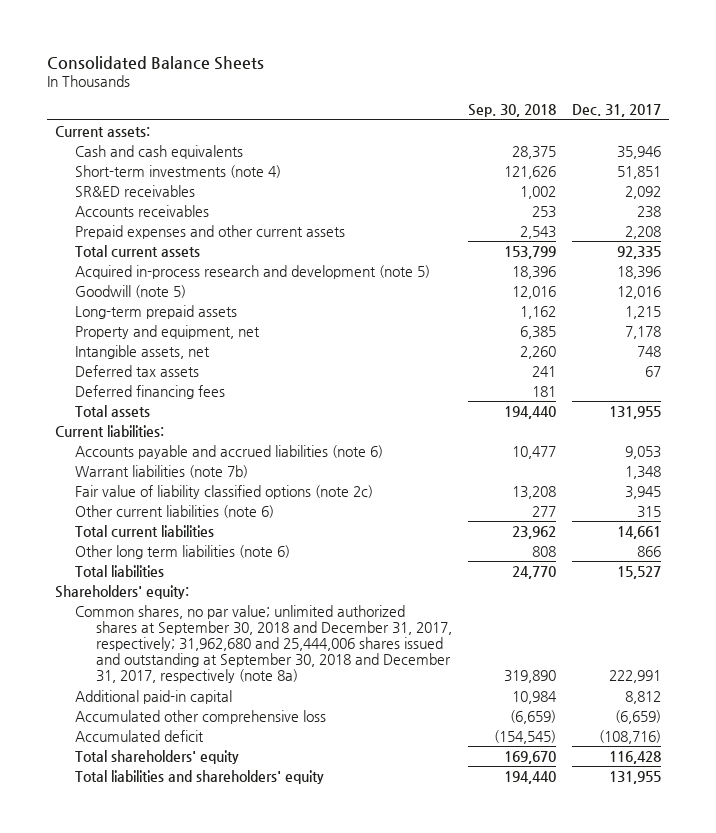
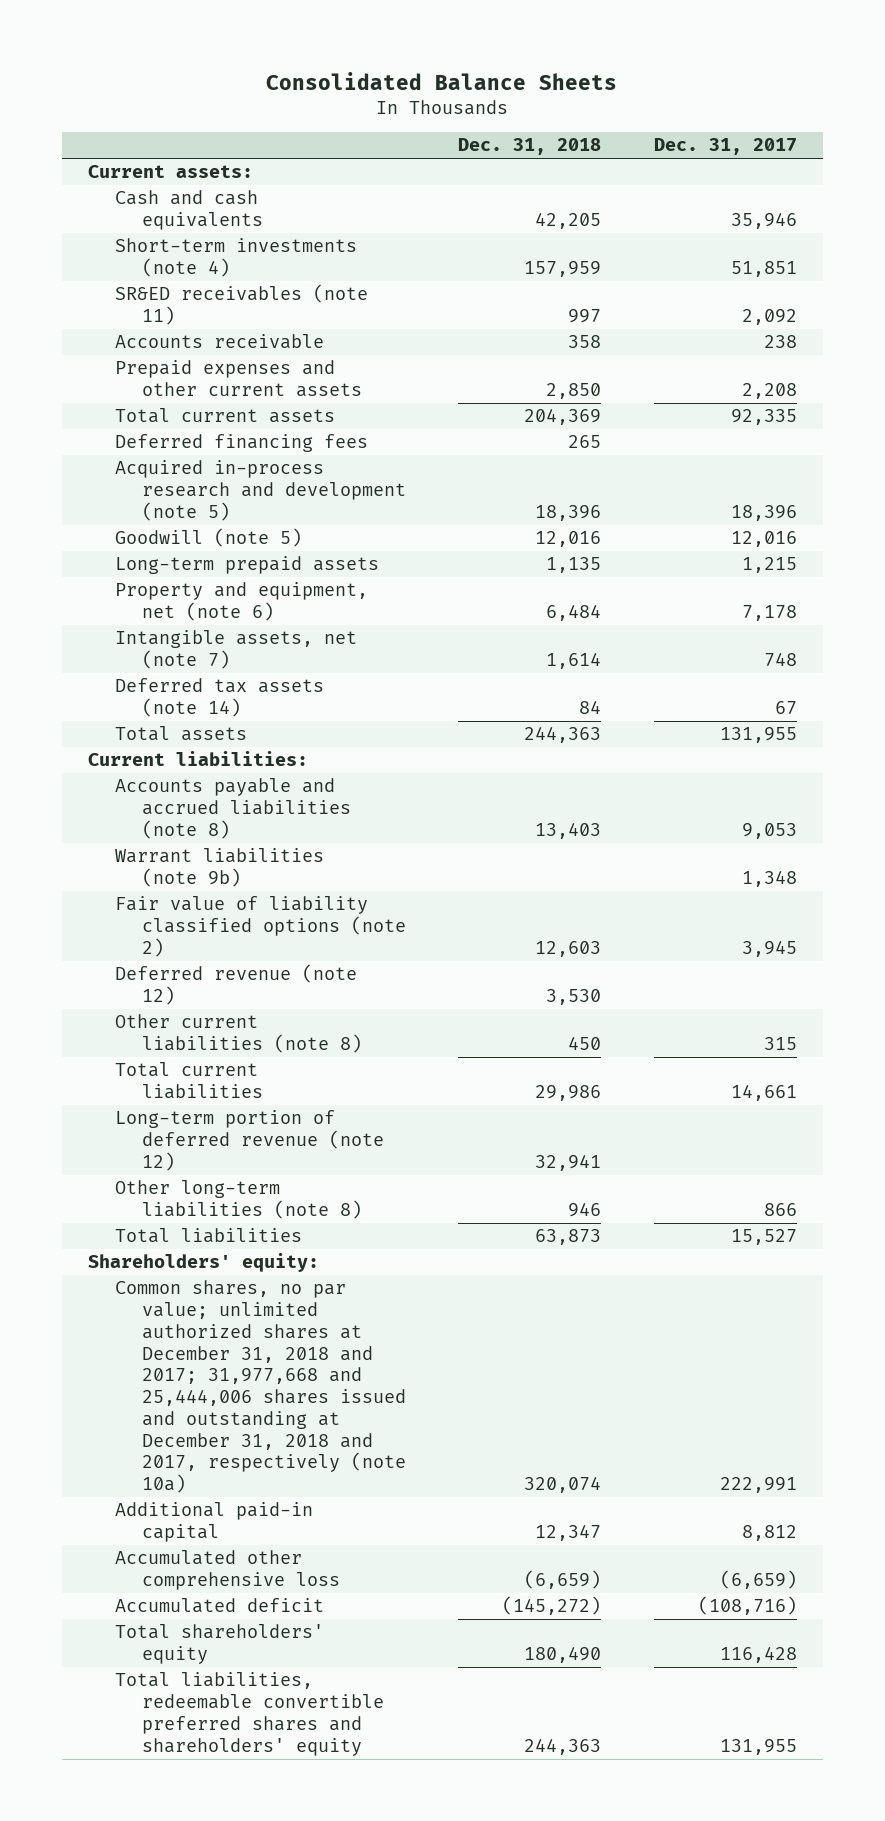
- | Sep. 30, 2018 | Dec. 31, 2017
+ | Dec. 31, 2018 | Dec. 31, 2017
- SR&ED receivables | 1,002 | 2,092
- Accounts receivables | 253 | 238
+ SR&ED receivables (note 11) | 997 | 2,092
+ Accounts receivable | 358 | 238
moved up: Deferred financing fees | 265 |
- Property and equipment, net | 6,385 | 7,178
- Intangible assets, net | 2,260 | 748
- Deferred tax assets | 241 | 67
+ Property and equipment, net (note 6) | 6,484 | 7,178
+ Intangible assets, net (note 7) | 1,614 | 748
+ Deferred tax assets (note 14) | 84 | 67
- Accounts payable and accrued liabilities (note 6) | 10,477 | 9,053
- Warrant liabilities (note 7b) | | 1,348
- Fair value of liability classified options (note 2c) | 13,208 | 3,945
- Other current liabilities (note 6) | 277 | 315
+ Accounts payable and accrued liabilities (note 8) | 13,403 | 9,053
+ Warrant liabilities (note 9b) | | 1,348
+ Fair value of liability classified options (note 2) | 12,603 | 3,945
+ Deferred revenue (note 12) | 3,530 |
+ Other current liabilities (note 8) | 450 | 315
- Other long term liabilities (note 6) | 808 | 866
+ Long-term portion of deferred revenue (note 12) | 32,941 |
+ Other long-term liabilities (note 8) | 946 | 866
- Common shares, no par value; unlimited authorized shares at September 30, 2018 and December 31, 2017, respectively; 31,962,680 and 25,444,006 shares issued and outstanding at September 30, 2018 and December 31, 2017, respectively (note 8a) | 319,890 | 222,991
+ Common shares, no par value; unlimited authorized shares at December 31, 2018 and 2017; 31,977,668 and 25,444,006 shares issued and outstanding at December 31, 2018 and 2017, respectively (note 10a) | 320,074 | 222,991
- Total liabilities and shareholders' equity | 194,440 | 131,955
+ Total liabilities, redeemable convertible preferred shares and shareholders' equity | 244,363 | 131,955

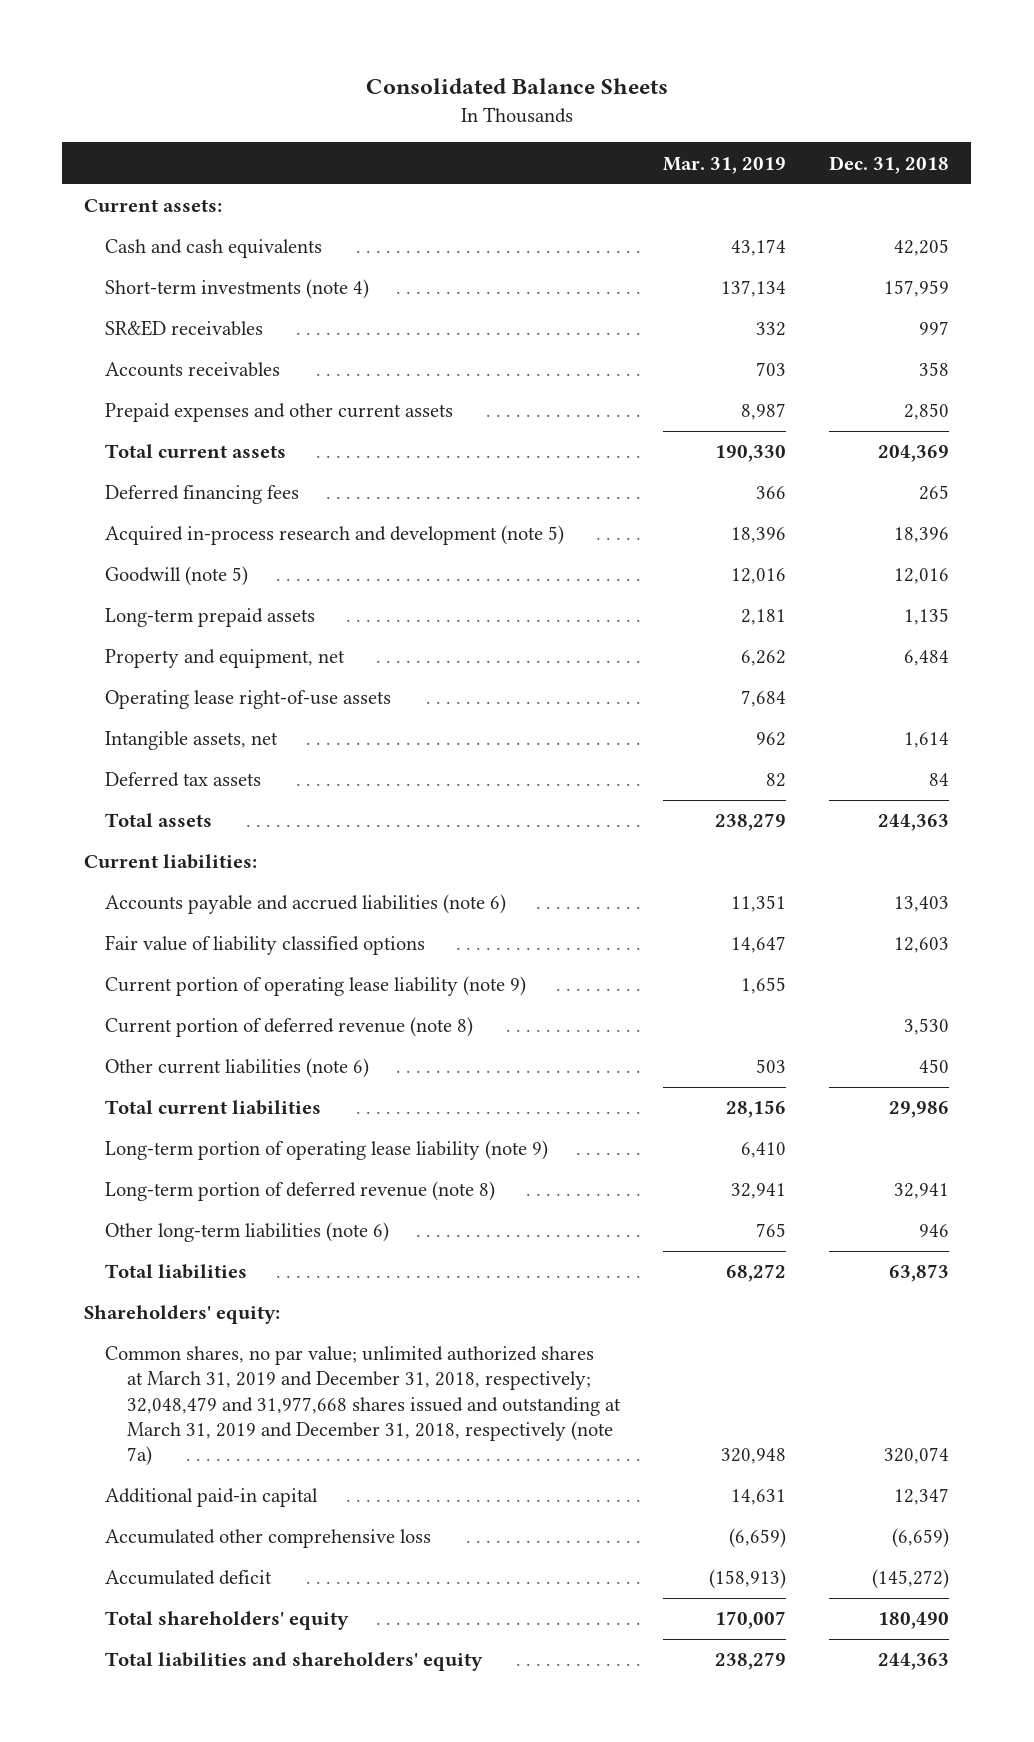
- | Dec. 31, 2018 | Dec. 31, 2017
+ | Mar. 31, 2019 | Dec. 31, 2018
- SR&ED receivables (note 11) | 997 | 2,092
- Accounts receivable | 358 | 238
+ SR&ED receivables | 332 | 997
+ Accounts receivables | 703 | 358
- Property and equipment, net (note 6) | 6,484 | 7,178
- Intangible assets, net (note 7) | 1,614 | 748
- Deferred tax assets (note 14) | 84 | 67
+ Property and equipment, net | 6,262 | 6,484
+ Operating lease right-of-use assets | 7,684 |
+ Intangible assets, net | 962 | 1,614
+ Deferred tax assets | 82 | 84
- Accounts payable and accrued liabilities (note 8) | 13,403 | 9,053
- Warrant liabilities (note 9b) | | 1,348
- Fair value of liability classified options (note 2) | 12,603 | 3,945
- Deferred revenue (note 12) | 3,530 |
- Other current liabilities (note 8) | 450 | 315
+ Accounts payable and accrued liabilities (note 6) | 11,351 | 13,403
+ Fair value of liability classified options | 14,647 | 12,603
+ Current portion of operating lease liability (note 9) | 1,655 |
+ Current portion of deferred revenue (note 8) | | 3,530
+ Other current liabilities (note 6) | 503 | 450
- Long-term portion of deferred revenue (note 12) | 32,941 |
- Other long-term liabilities (note 8) | 946 | 866
+ Long-term portion of operating lease liability (note 9) | 6,410 |
+ Long-term portion of deferred revenue (note 8) | 32,941 | 32,941
+ Other long-term liabilities (note 6) | 765 | 946
- Common shares, no par value; unlimited authorized shares at December 31, 2018 and 2017; 31,977,668 and 25,444,006 shares issued and outstanding at December 31, 2018 and 2017, respectively (note 10a) | 320,074 | 222,991
+ Common shares, no par value; unlimited authorized shares at March 31, 2019 and December 31, 2018, respectively; 32,048,479 and 31,977,668 shares issued and outstanding at March 31, 2019 and December 31, 2018, respectively (note 7a) | 320,948 | 320,074
- Total liabilities, redeemable convertible preferred shares and shareholders' equity | 244,363 | 131,955
+ Total liabilities and shareholders' equity | 238,279 | 244,363

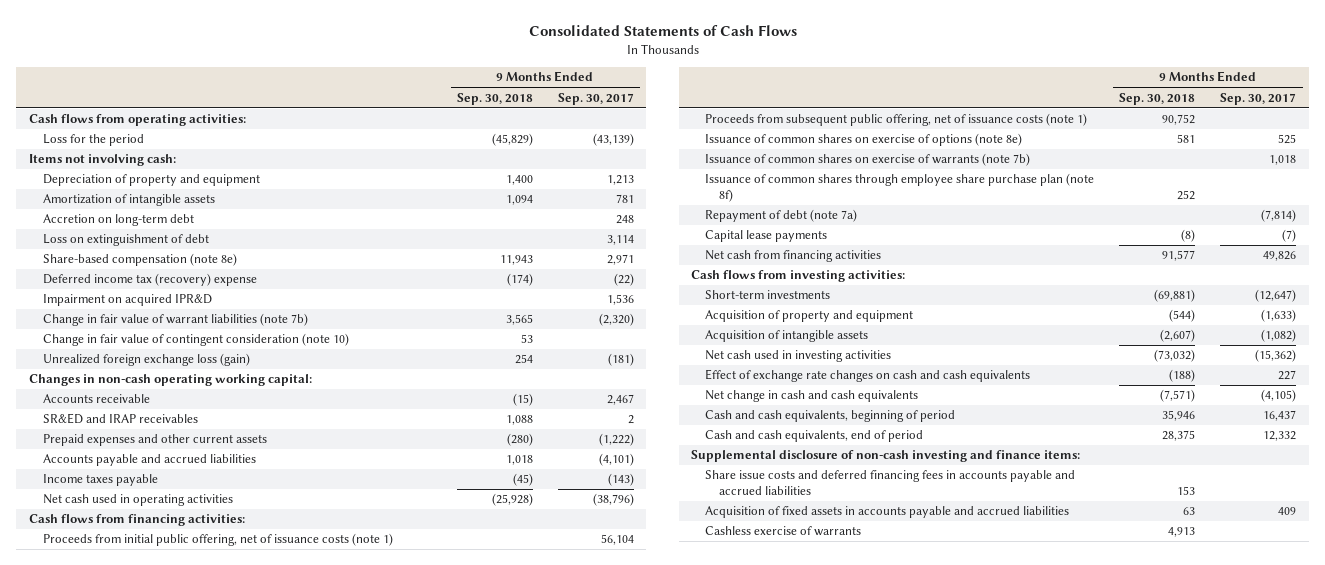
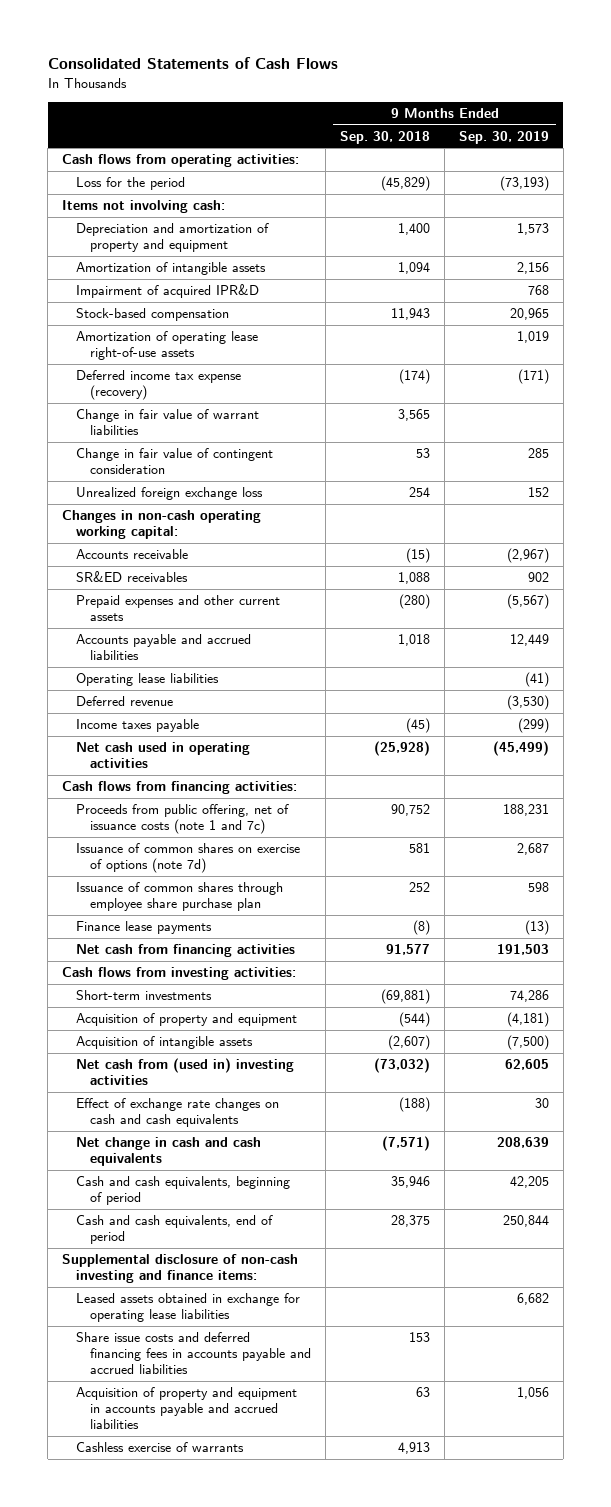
- | 9 Months Ended Sep. 30, 2018 | 9 Months Ended Sep. 30, 2017
+ | 9 Months Ended Sep. 30, 2018 | 9 Months Ended Sep. 30, 2019
- Depreciation of property and equipment | 1,400 | 1,213
+ Depreciation and amortization of property and equipment | 1,400 | 1,573
- Accretion on long-term debt | | 248
- Loss on extinguishment of debt | | 3,114
- Share-based compensation (note 8e) | 11,943 | 2,971
- Deferred income tax (recovery) expense | (174) | (22)
- Impairment on acquired IPR&D | | 1,536
- Change in fair value of warrant liabilities (note 7b) | 3,565 | (2,320)
- Change in fair value of contingent consideration (note 10) | 53 |
- Unrealized foreign exchange loss (gain) | 254 | (181)
+ Impairment of acquired IPR&D | | 768
+ Stock-based compensation | 11,943 | 20,965
+ Amortization of operating lease right-of-use assets | | 1,019
+ Deferred income tax expense (recovery) | (174) | (171)
+ Change in fair value of warrant liabilities | 3,565 |
+ Change in fair value of contingent consideration | 53 | 285
+ Unrealized foreign exchange loss | 254 | 152
- SR&ED and IRAP receivables | 1,088 | 2
+ SR&ED receivables | 1,088 | 902
+ Operating lease liabilities | | (41)
+ Deferred revenue | | (3,530)
- Proceeds from initial public offering, net of issuance costs (note 1) | | 56,104
- Proceeds from subsequent public offering, net of issuance costs (note 1) | 90,752 |
- Issuance of common shares on exercise of options (note 8e) | 581 | 525
- Issuance of common shares on exercise of warrants (note 7b) | | 1,018
- Issuance of common shares through employee share purchase plan (note 8f) | 252 |
- Repayment of debt (note 7a) | | (7,814)
- Capital lease payments | (8) | (7)
+ Proceeds from public offering, net of issuance costs (note 1 and 7c) | 90,752 | 188,231
+ Issuance of common shares on exercise of options (note 7d) | 581 | 2,687
+ Issuance of common shares through employee share purchase plan | 252 | 598
+ Finance lease payments | (8) | (13)
- Net cash used in investing activities | (73,032) | (15,362)
+ Net cash from (used in) investing activities | (73,032) | 62,605
+ Leased assets obtained in exchange for operating lease liabilities | | 6,682
- Acquisition of fixed assets in accounts payable and accrued liabilities | 63 | 409
+ Acquisition of property and equipment in accounts payable and accrued liabilities | 63 | 1,056

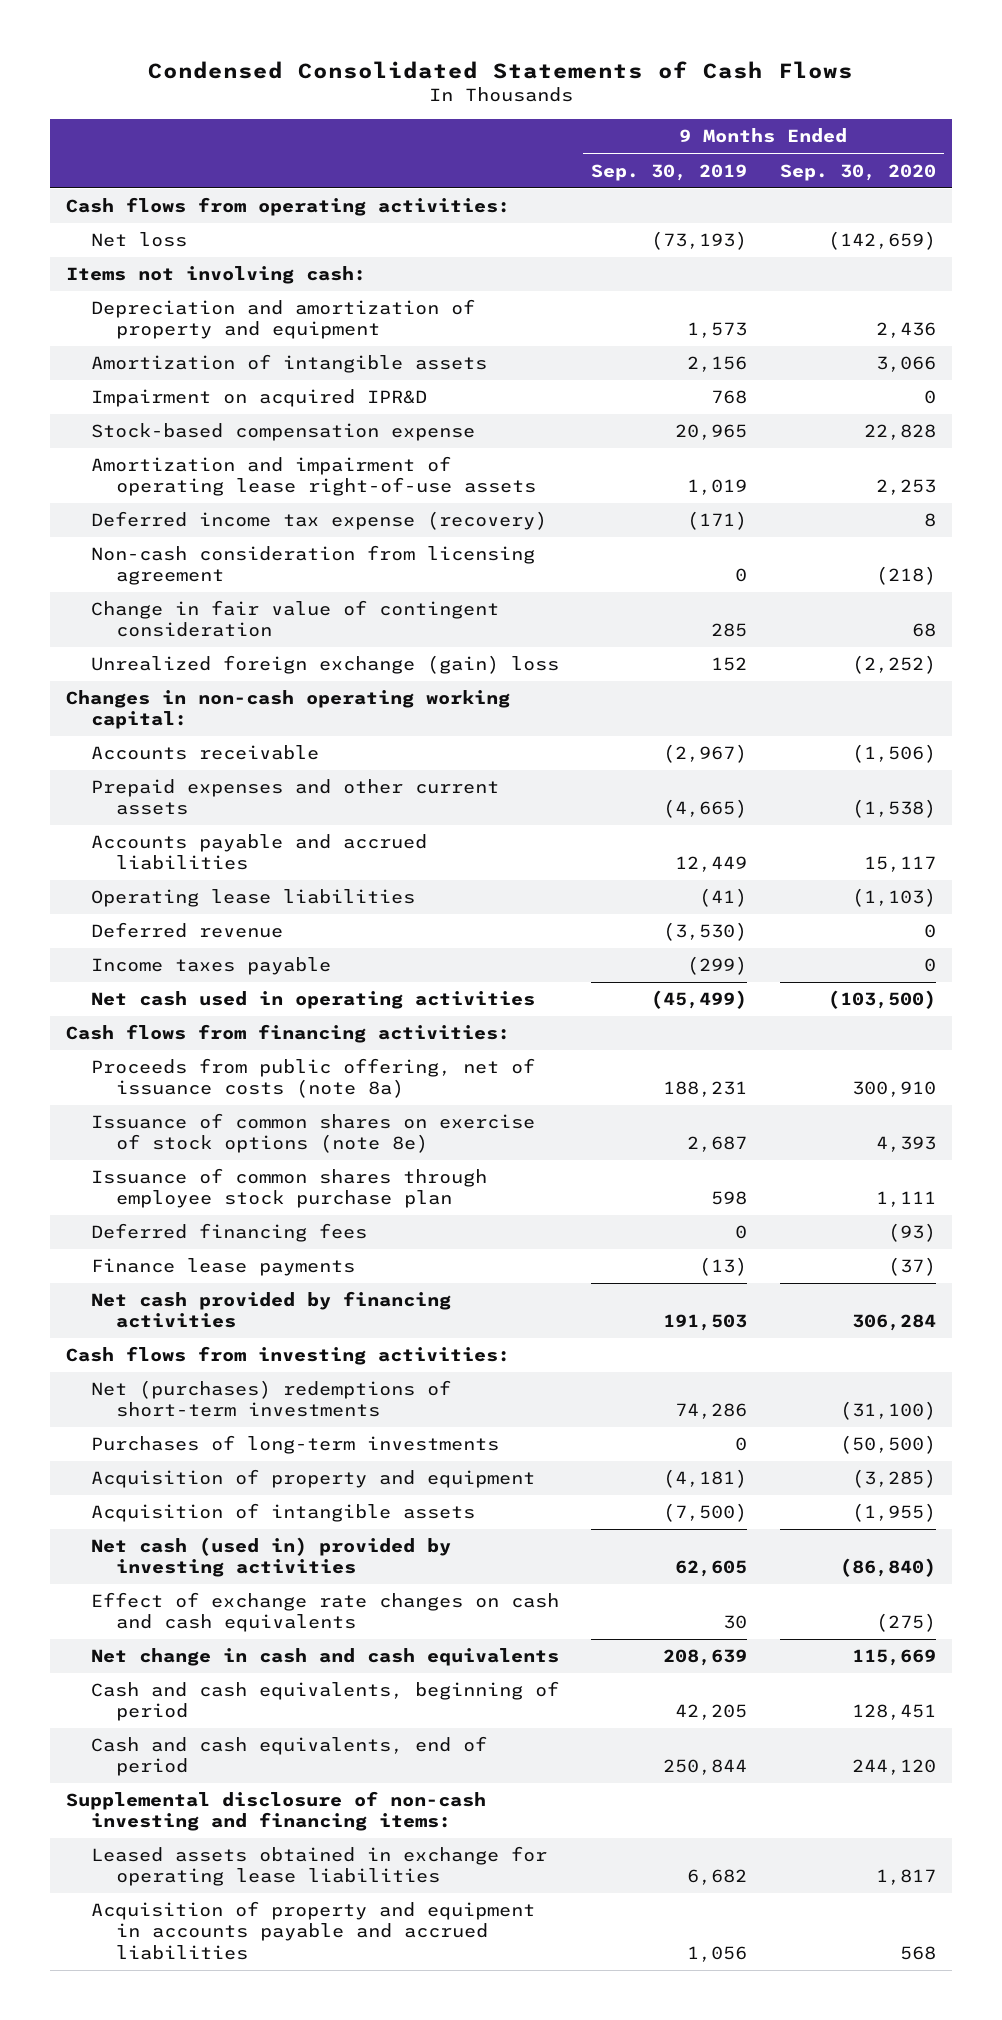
- Consolidated Statements of Cash Flows
+ Condensed Consolidated Statements of Cash Flows
- | 9 Months Ended Sep. 30, 2018 | 9 Months Ended Sep. 30, 2019
+ | 9 Months Ended Sep. 30, 2019 | 9 Months Ended Sep. 30, 2020
- Loss for the period | (45,829) | (73,193)
+ Net loss | (73,193) | (142,659)
- Impairment of acquired IPR&D | | 768
- Stock-based compensation | 11,943 | 20,965
- Amortization of operating lease right-of-use assets | | 1,019
+ Impairment on acquired IPR&D | 768 | 0
+ Stock-based compensation expense | 20,965 | 22,828
+ Amortization and impairment of operating lease right-of-use assets | 1,019 | 2,253
- Change in fair value of warrant liabilities | 3,565 |
+ Non-cash consideration from licensing agreement | 0 | (218)
- Unrealized foreign exchange loss | 254 | 152
+ Unrealized foreign exchange (gain) loss | 152 | (2,252)
- SR&ED receivables | 1,088 | 902
- Prepaid expenses and other current assets | (280) | (5,567)
+ Prepaid expenses and other current assets | (4,665) | (1,538)
- Proceeds from public offering, net of issuance costs (note 1 and 7c) | 90,752 | 188,231
- Issuance of common shares on exercise of options (note 7d) | 581 | 2,687
- Issuance of common shares through employee share purchase plan | 252 | 598
+ Proceeds from public offering, net of issuance costs (note 8a) | 188,231 | 300,910
+ Issuance of common shares on exercise of stock options (note 8e) | 2,687 | 4,393
+ Issuance of common shares through employee stock purchase plan | 598 | 1,111
+ Deferred financing fees | 0 | (93)
- Net cash from financing activities | 91,577 | 191,503
+ Net cash provided by financing activities | 191,503 | 306,284
- Short-term investments | (69,881) | 74,286
+ Net (purchases) redemptions of short-term investments | 74,286 | (31,100)
+ Purchases of long-term investments | 0 | (50,500)
- Net cash from (used in) investing activities | (73,032) | 62,605
+ Net cash (used in) provided by investing activities | 62,605 | (86,840)
- Supplemental disclosure of non-cash investing and finance items:
+ Supplemental disclosure of non-cash investing and financing items:
- Share issue costs and deferred financing fees in accounts payable and accrued liabilities | 153 |
- Cashless exercise of warrants | 4,913 |

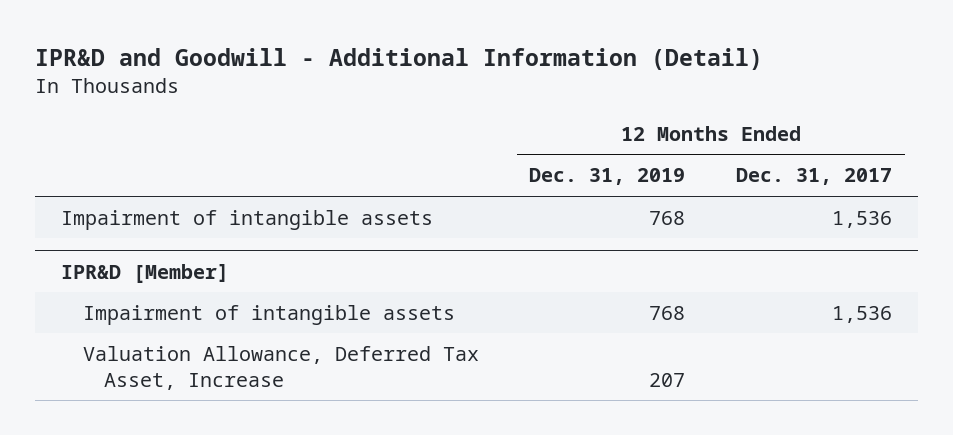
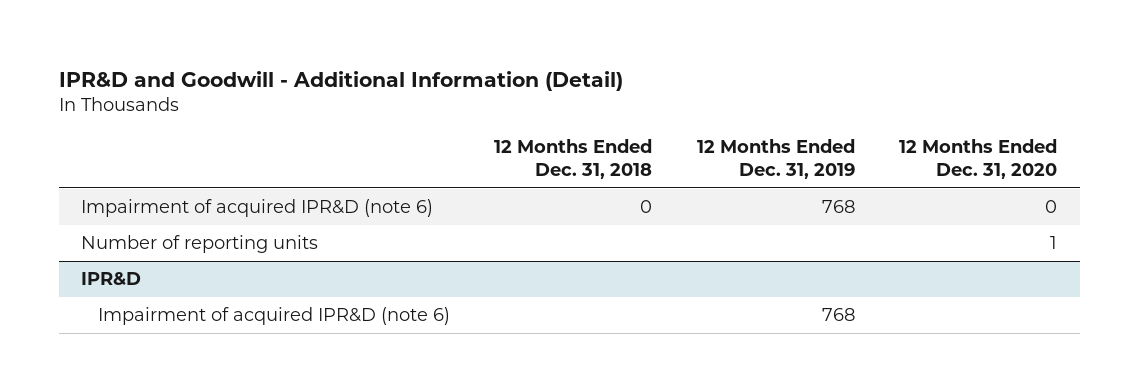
- | 12 Months Ended Dec. 31, 2019 | 12 Months Ended Dec. 31, 2017
+ | 12 Months Ended Dec. 31, 2018 | 12 Months Ended Dec. 31, 2019 | 12 Months Ended Dec. 31, 2020
- Impairment of intangible assets | 768 | 1,536
- IPR&D [Member]
- Impairment of intangible assets | 768 | 1,536
- Valuation Allowance, Deferred Tax Asset, Increase | 207 |
+ Impairment of acquired IPR&D (note 6) | 0 | 768 | 0
+ Number of reporting units | | | 1
+ IPR&D
+ Impairment of acquired IPR&D (note 6) | | 768 |

